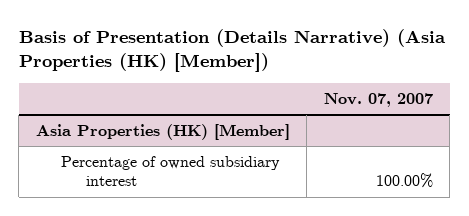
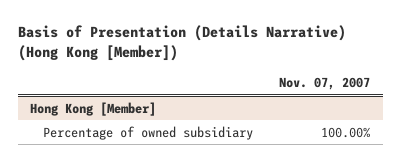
- Basis of Presentation (Details Narrative) (Asia Properties (HK) [Member])
+ Basis of Presentation (Details Narrative) (Hong Kong [Member])
- Asia Properties (HK) [Member]
- Percentage of owned subsidiary interest | 100.00%
+ Hong Kong [Member]
+ Percentage of owned subsidiary | 100.00%

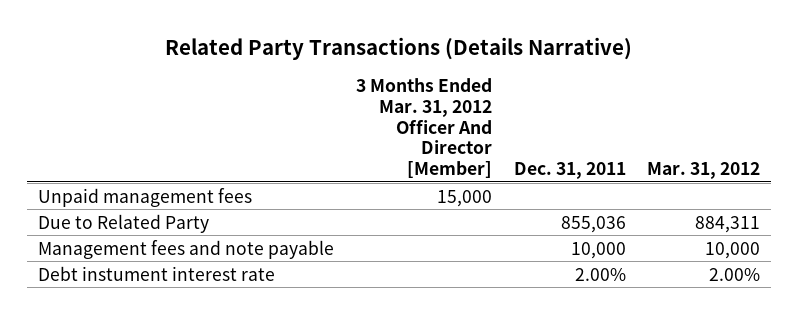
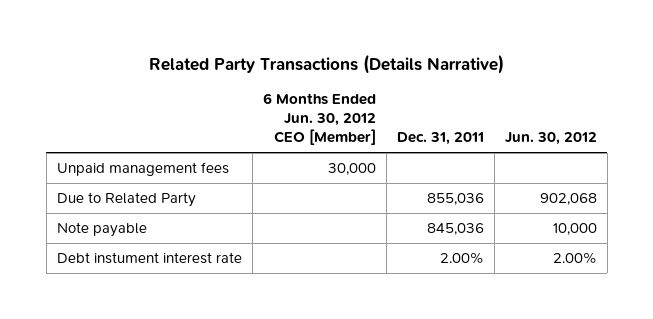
- | 3 Months Ended Mar. 31, 2012 Officer And Director [Member] | Dec. 31, 2011 | Mar. 31, 2012
+ | 6 Months Ended Jun. 30, 2012 CEO [Member] | Dec. 31, 2011 | Jun. 30, 2012
- Management fees and note payable | | 10,000 | 10,000
+ Note payable | | 845,036 | 10,000

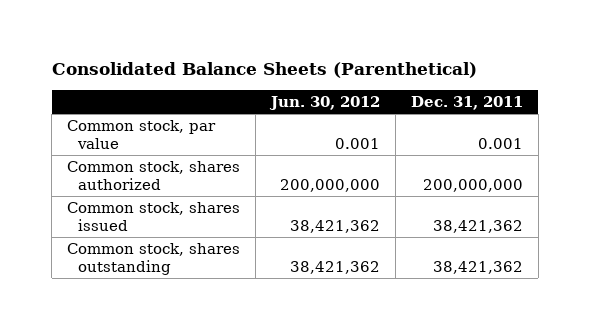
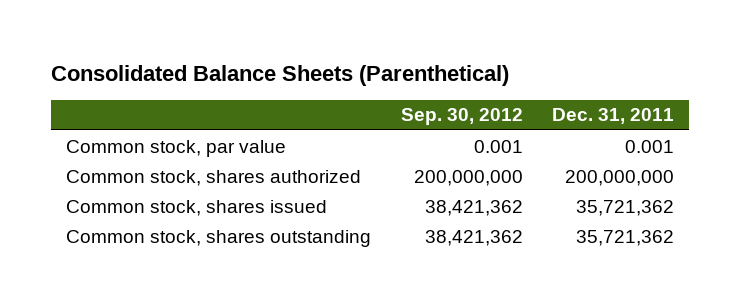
- | Jun. 30, 2012 | Dec. 31, 2011
+ | Sep. 30, 2012 | Dec. 31, 2011
- Common stock, shares issued | 38,421,362 | 38,421,362
- Common stock, shares outstanding | 38,421,362 | 38,421,362
+ Common stock, shares issued | 38,421,362 | 35,721,362
+ Common stock, shares outstanding | 38,421,362 | 35,721,362

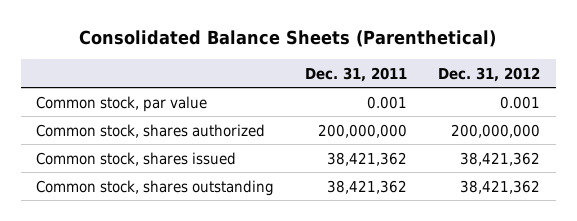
- | Sep. 30, 2012 | Dec. 31, 2011
+ | Dec. 31, 2011 | Dec. 31, 2012
- Common stock, shares issued | 38,421,362 | 35,721,362
- Common stock, shares outstanding | 38,421,362 | 35,721,362
+ Common stock, shares issued | 38,421,362 | 38,421,362
+ Common stock, shares outstanding | 38,421,362 | 38,421,362

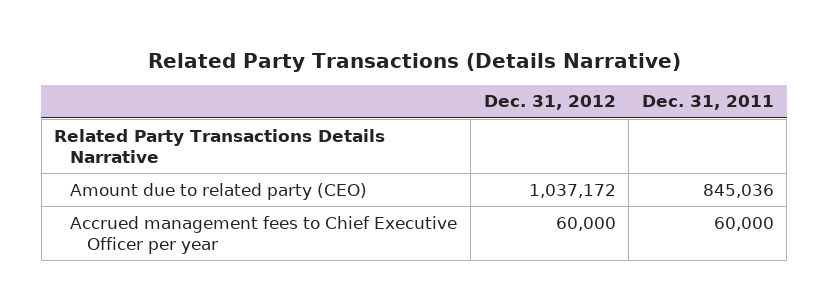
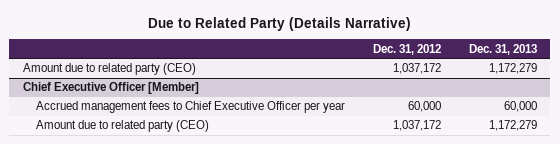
- Related Party Transactions (Details Narrative)
+ Due to Related Party (Details Narrative)
- | Dec. 31, 2012 | Dec. 31, 2011
+ | Dec. 31, 2012 | Dec. 31, 2013
- Related Party Transactions Details Narrative
+ Chief Executive Officer [Member]
+ Amount due to related party (CEO) | 1,037,172 | 1,172,279

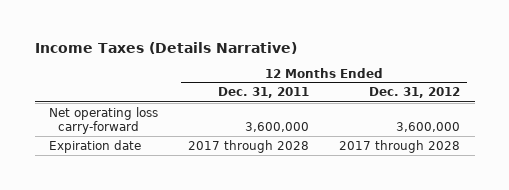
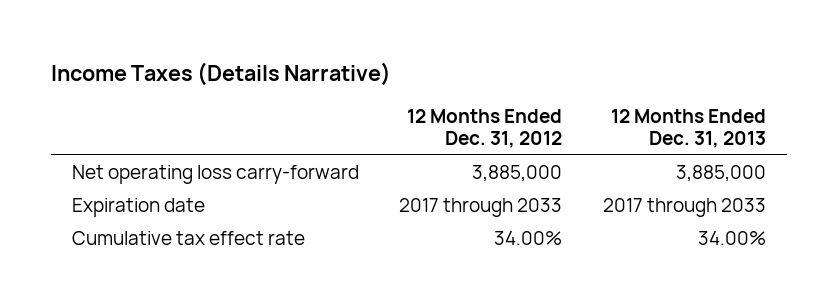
- | 12 Months Ended Dec. 31, 2011 | 12 Months Ended Dec. 31, 2012
+ | 12 Months Ended Dec. 31, 2012 | 12 Months Ended Dec. 31, 2013
- Net operating loss carry-forward | 3,600,000 | 3,600,000
- Expiration date | 2017 through 2028 | 2017 through 2028
+ Net operating loss carry-forward | 3,885,000 | 3,885,000
+ Expiration date | 2017 through 2033 | 2017 through 2033
+ Cumulative tax effect rate | 34.00% | 34.00%

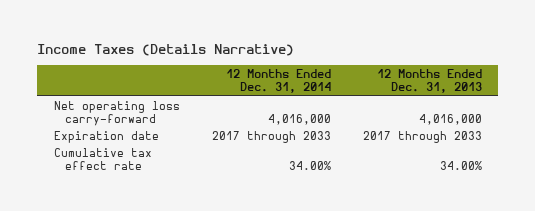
- | 12 Months Ended Dec. 31, 2012 | 12 Months Ended Dec. 31, 2013
+ | 12 Months Ended Dec. 31, 2014 | 12 Months Ended Dec. 31, 2013
- Net operating loss carry-forward | 3,885,000 | 3,885,000
+ Net operating loss carry-forward | 4,016,000 | 4,016,000

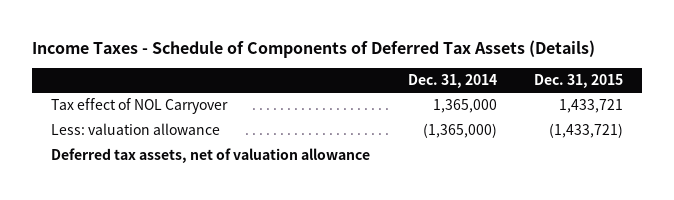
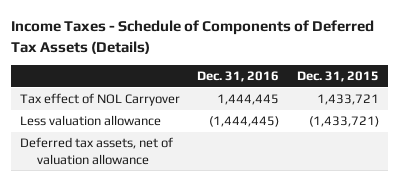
- | Dec. 31, 2014 | Dec. 31, 2015
+ | Dec. 31, 2016 | Dec. 31, 2015
- Less: valuation allowance | (1,365,000) | (1,433,721)
+ Less valuation allowance | (1,444,445) | (1,433,721)

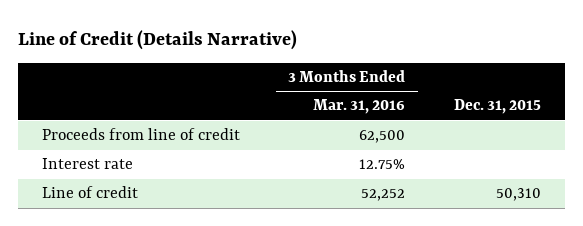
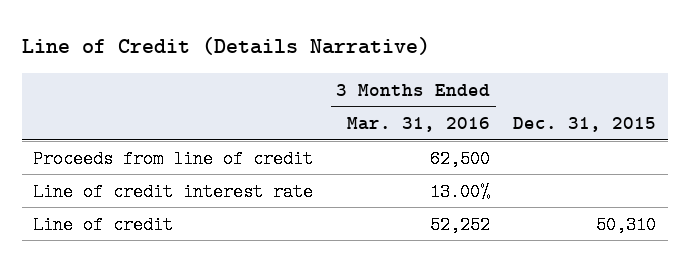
- Interest rate | 12.75% |
+ Line of credit interest rate | 13.00% |

